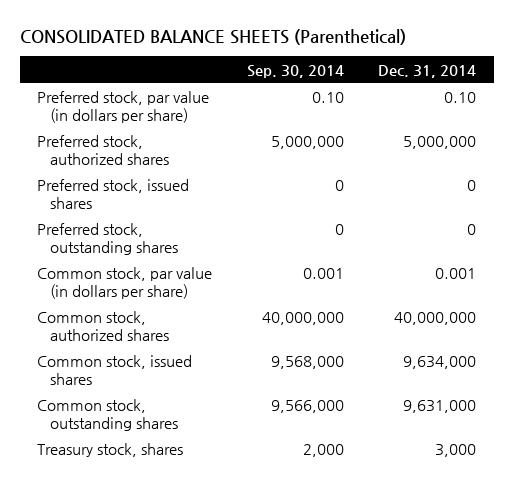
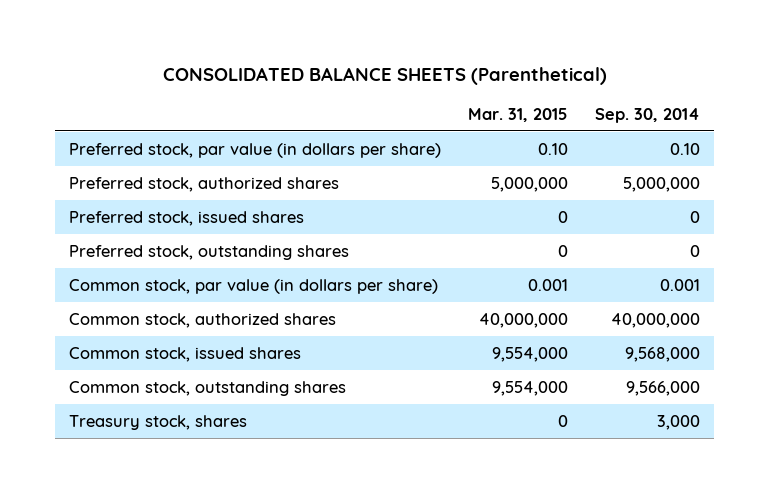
- | Sep. 30, 2014 | Dec. 31, 2014
+ | Mar. 31, 2015 | Sep. 30, 2014
- Treasury stock, shares | 2,000 | 3,000
+ Treasury stock, shares | 0 | 3,000

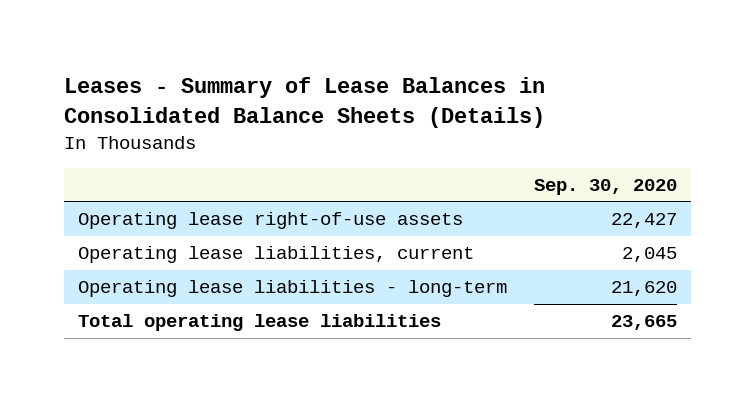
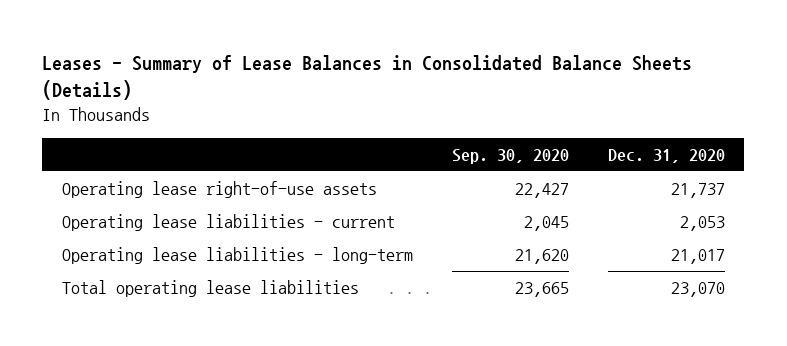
- | Sep. 30, 2020
+ | Sep. 30, 2020 | Dec. 31, 2020
- Operating lease liabilities, current | 2,045
+ Operating lease liabilities - current | 2,045 | 2,053

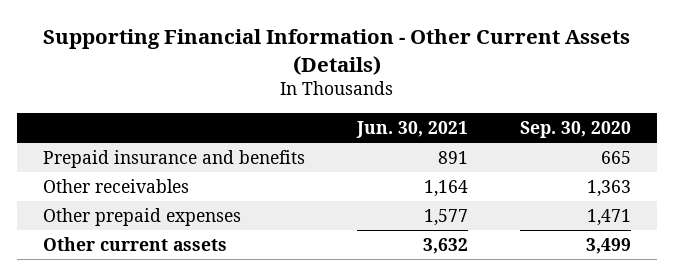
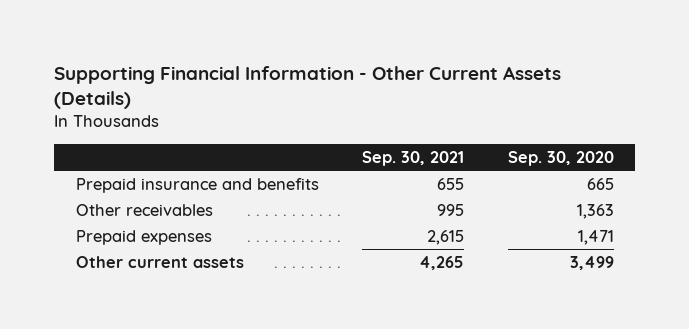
- | Jun. 30, 2021 | Sep. 30, 2020
+ | Sep. 30, 2021 | Sep. 30, 2020
- Other prepaid expenses | 1,577 | 1,471
+ Prepaid expenses | 2,615 | 1,471

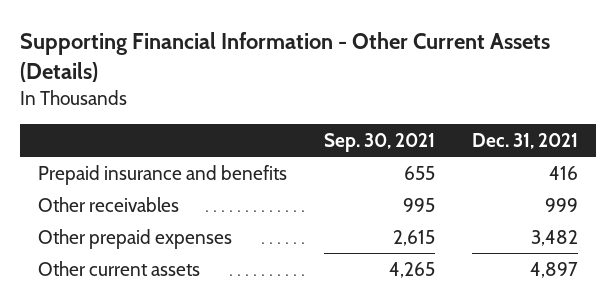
- | Sep. 30, 2021 | Sep. 30, 2020
+ | Sep. 30, 2021 | Dec. 31, 2021
- Prepaid expenses | 2,615 | 1,471
+ Other prepaid expenses | 2,615 | 3,482

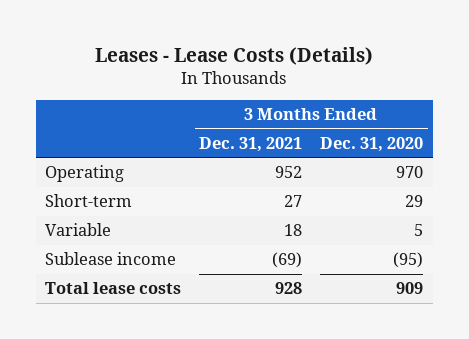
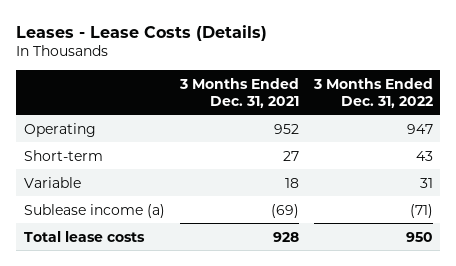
- | 3 Months Ended Dec. 31, 2021 | 3 Months Ended Dec. 31, 2020
+ | 3 Months Ended Dec. 31, 2021 | 3 Months Ended Dec. 31, 2022
- Sublease income | (69) | (95)
+ Sublease income (a) | (69) | (71)

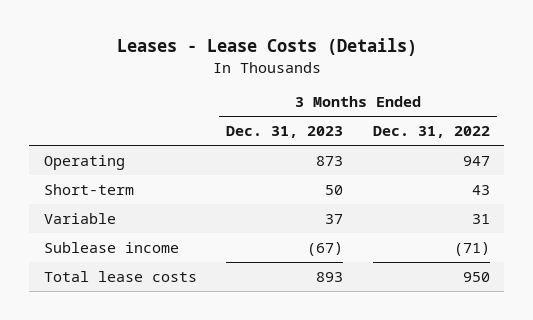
- | 3 Months Ended Dec. 31, 2021 | 3 Months Ended Dec. 31, 2022
+ | 3 Months Ended Dec. 31, 2023 | 3 Months Ended Dec. 31, 2022
- Sublease income (a) | (69) | (71)
+ Sublease income | (67) | (71)

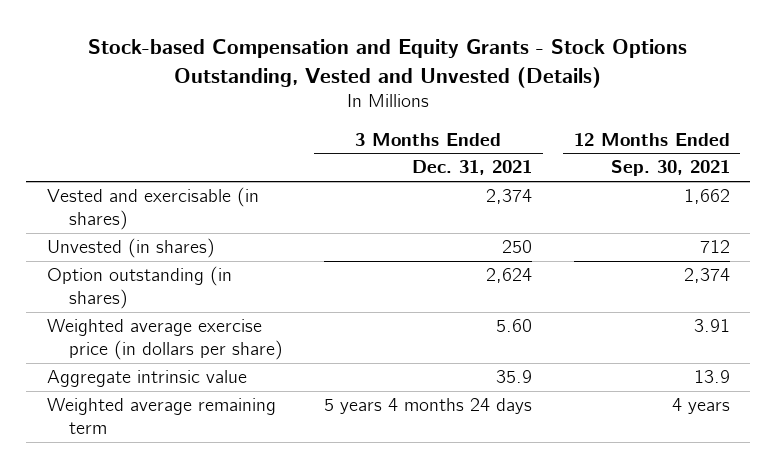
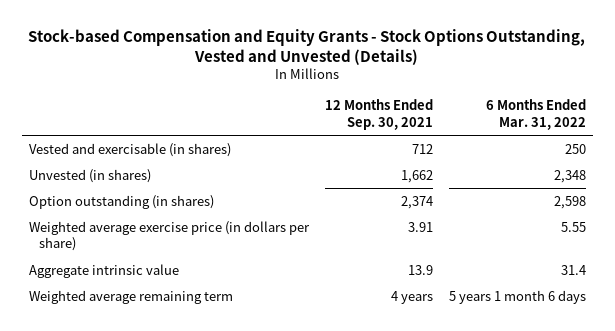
- | 3 Months Ended Dec. 31, 2021 | 12 Months Ended Sep. 30, 2021
+ | 12 Months Ended Sep. 30, 2021 | 6 Months Ended Mar. 31, 2022
- Vested and exercisable (in shares) | 2,374 | 1,662
- Unvested (in shares) | 250 | 712
+ Vested and exercisable (in shares) | 712 | 250
+ Unvested (in shares) | 1,662 | 2,348

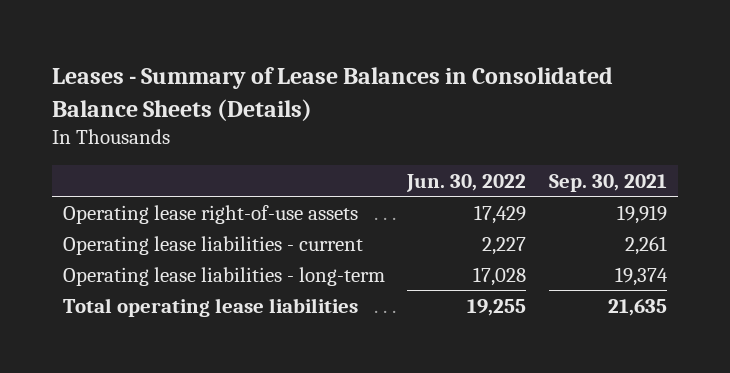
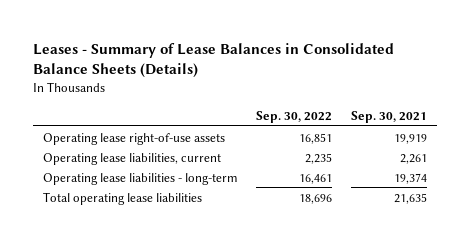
- | Jun. 30, 2022 | Sep. 30, 2021
+ | Sep. 30, 2022 | Sep. 30, 2021
- Operating lease liabilities - current | 2,227 | 2,261
+ Operating lease liabilities, current | 2,235 | 2,261

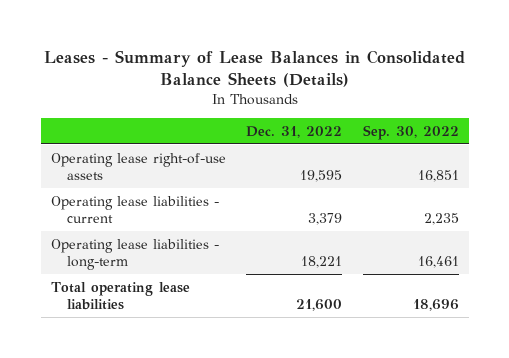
- | Sep. 30, 2022 | Sep. 30, 2021
+ | Dec. 31, 2022 | Sep. 30, 2022
- Operating lease liabilities, current | 2,235 | 2,261
+ Operating lease liabilities - current | 3,379 | 2,235

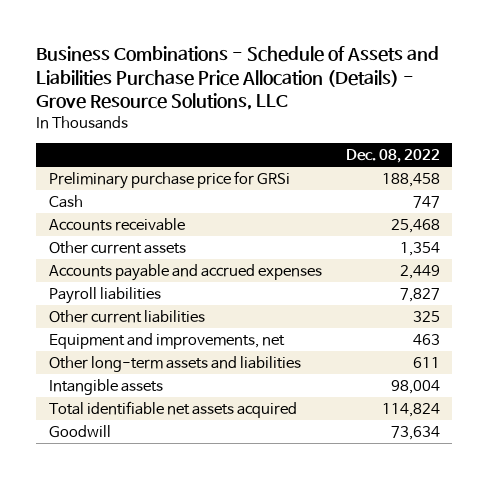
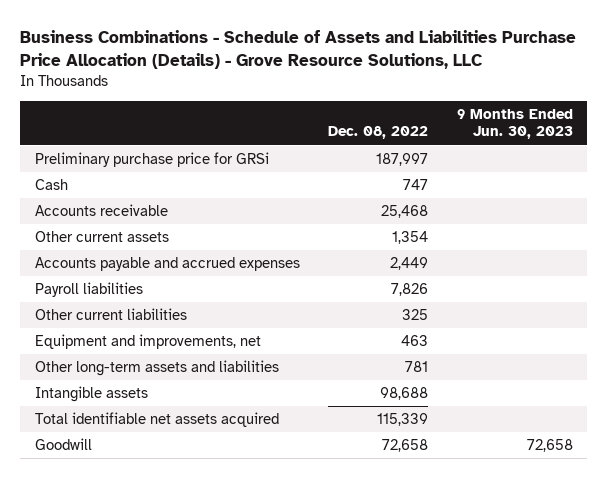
- | Dec. 08, 2022
+ | Dec. 08, 2022 | 9 Months Ended Jun. 30, 2023
- Preliminary purchase price for GRSi | 188,458
+ Preliminary purchase price for GRSi | 187,997 |
- Payroll liabilities | 7,827
+ Payroll liabilities | 7,826 |
- Other long-term assets and liabilities | 611
- Intangible assets | 98,004
- Total identifiable net assets acquired | 114,824
- Goodwill | 73,634
+ Other long-term assets and liabilities | 781 |
+ Intangible assets | 98,688 |
+ Total identifiable net assets acquired | 115,339 |
+ Goodwill | 72,658 | 72,658

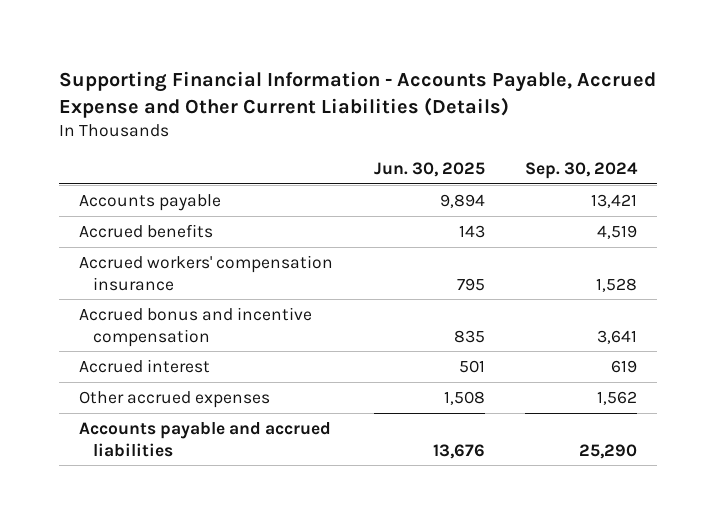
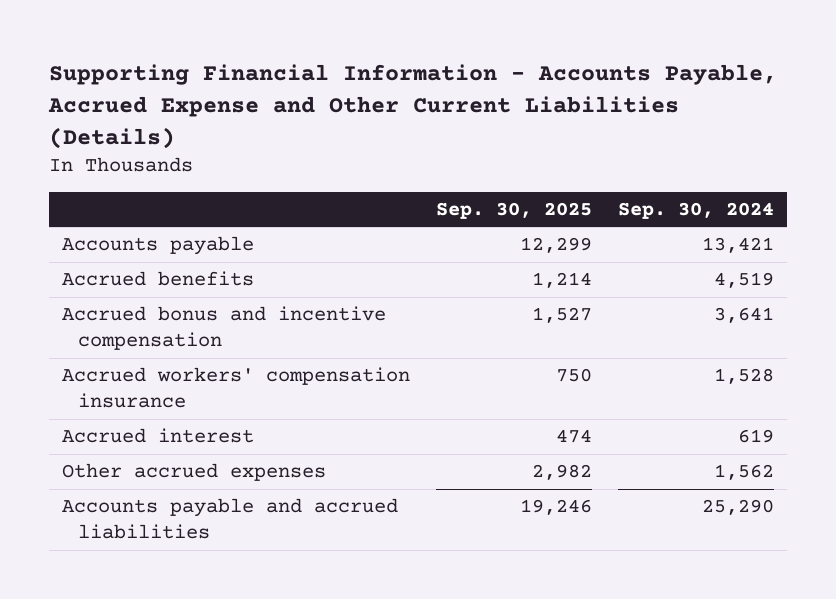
- | Jun. 30, 2025 | Sep. 30, 2024
+ | Sep. 30, 2025 | Sep. 30, 2024
moved down: Accrued workers' compensation insurance | 750 | 1,528

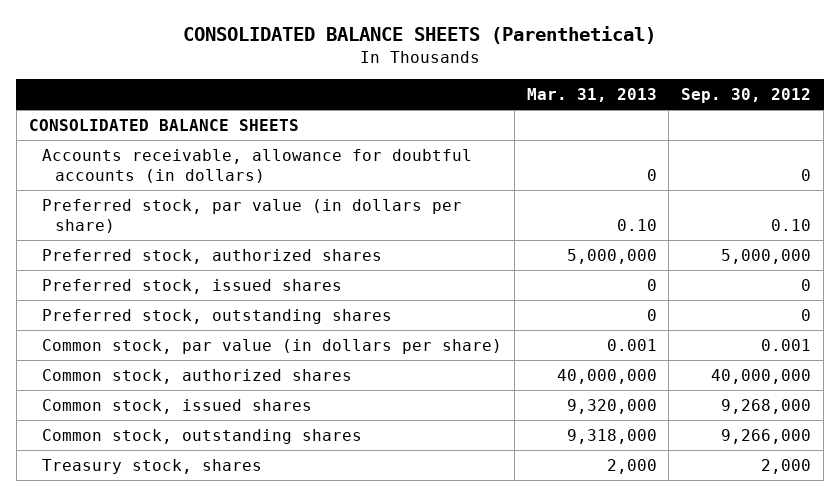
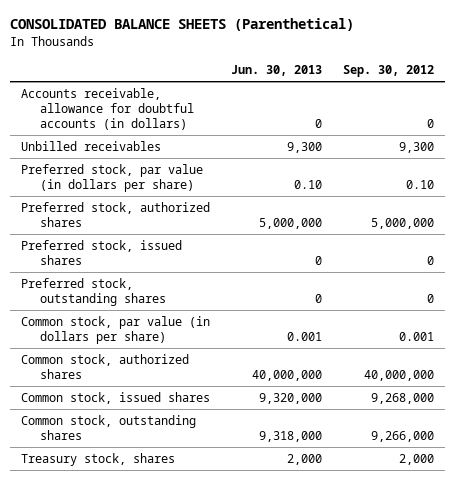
- | Mar. 31, 2013 | Sep. 30, 2012
+ | Jun. 30, 2013 | Sep. 30, 2012
- CONSOLIDATED BALANCE SHEETS
+ Unbilled receivables | 9,300 | 9,300

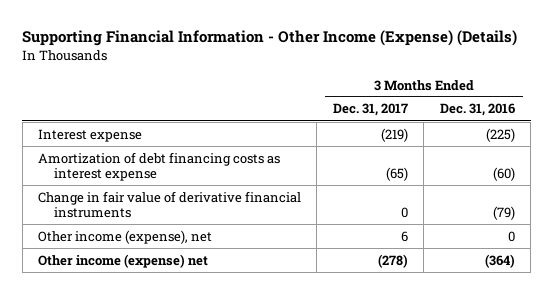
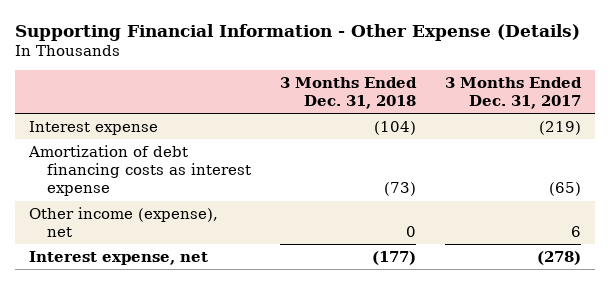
- Supporting Financial Information - Other Income (Expense) (Details)
+ Supporting Financial Information - Other Expense (Details)
- | 3 Months Ended Dec. 31, 2017 | 3 Months Ended Dec. 31, 2016
+ | 3 Months Ended Dec. 31, 2018 | 3 Months Ended Dec. 31, 2017
- Change in fair value of derivative financial instruments | 0 | (79)
- Other income (expense) net | (278) | (364)
+ Interest expense, net | (177) | (278)

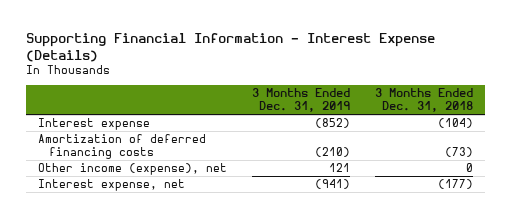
- Supporting Financial Information - Other Expense (Details)
+ Supporting Financial Information - Interest Expense (Details)
- | 3 Months Ended Dec. 31, 2018 | 3 Months Ended Dec. 31, 2017
+ | 3 Months Ended Dec. 31, 2019 | 3 Months Ended Dec. 31, 2018
- Amortization of debt financing costs as interest expense | (73) | (65)
+ Amortization of deferred financing costs | (210) | (73)

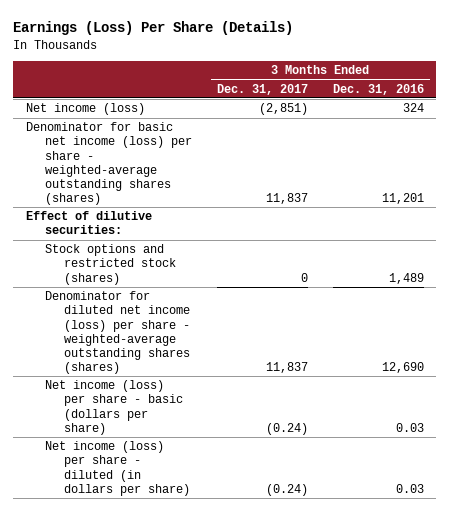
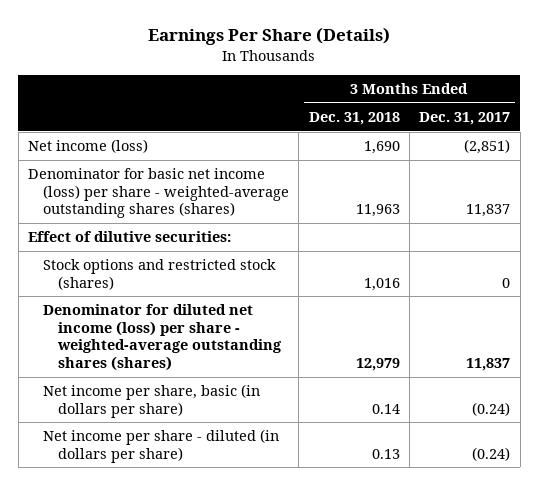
- Earnings (Loss) Per Share (Details)
+ Earnings Per Share (Details)
- | 3 Months Ended Dec. 31, 2017 | 3 Months Ended Dec. 31, 2016
+ | 3 Months Ended Dec. 31, 2018 | 3 Months Ended Dec. 31, 2017
- Net income (loss) per share - basic (dollars per share) | (0.24) | 0.03
- Net income (loss) per share - diluted (in dollars per share) | (0.24) | 0.03
+ Net income per share, basic (in dollars per share) | 0.14 | (0.24)
+ Net income per share - diluted (in dollars per share) | 0.13 | (0.24)

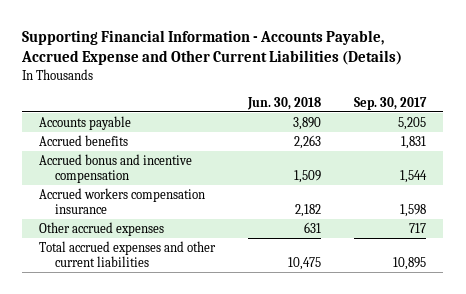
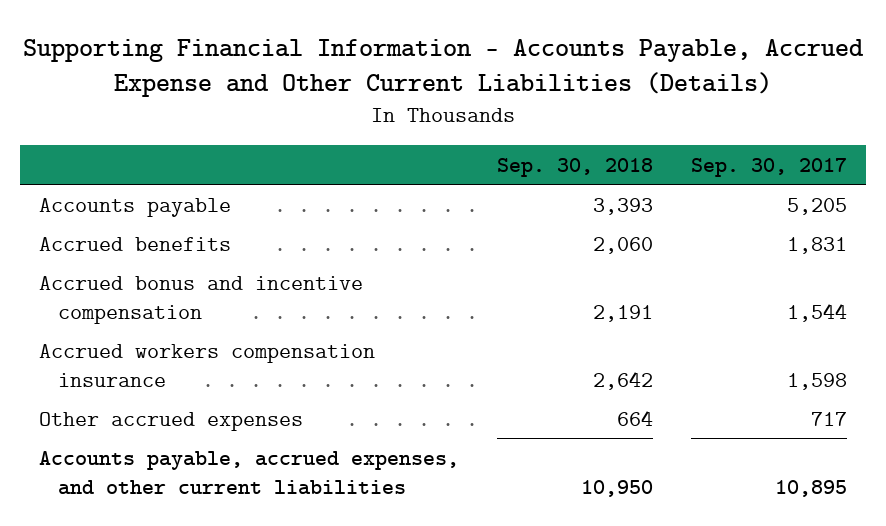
- | Jun. 30, 2018 | Sep. 30, 2017
+ | Sep. 30, 2018 | Sep. 30, 2017
- Total accrued expenses and other current liabilities | 10,475 | 10,895
+ Accounts payable, accrued expenses, and other current liabilities | 10,950 | 10,895

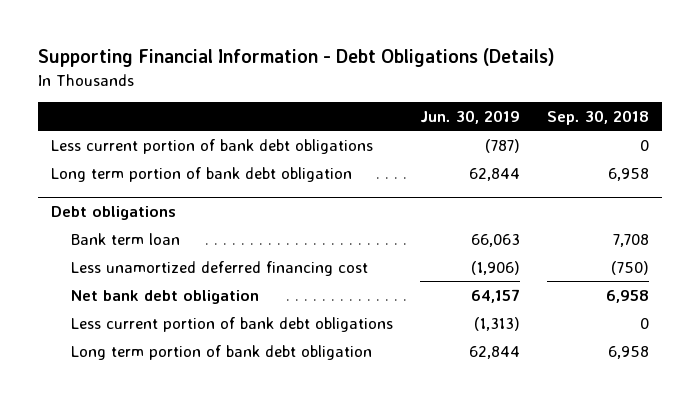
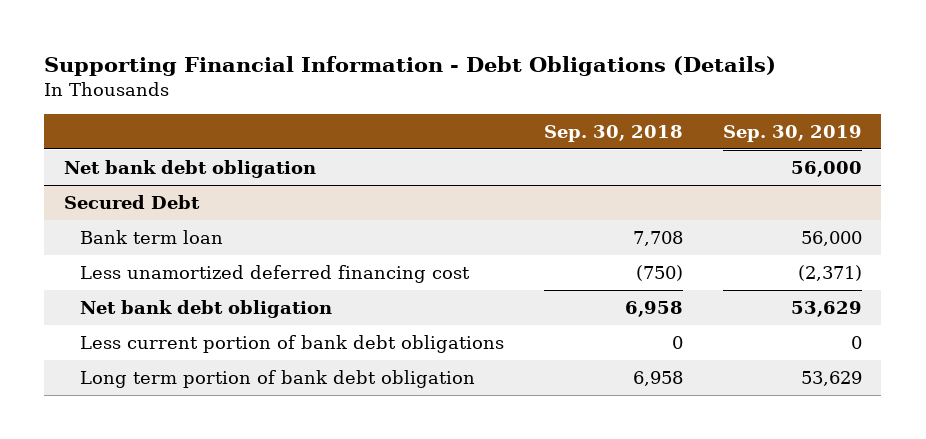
- | Jun. 30, 2019 | Sep. 30, 2018
+ | Sep. 30, 2018 | Sep. 30, 2019
- Less current portion of bank debt obligations | (787) | 0
- Long term portion of bank debt obligation | 62,844 | 6,958
- Debt obligations
+ Net bank debt obligation | | 56,000
+ Secured Debt

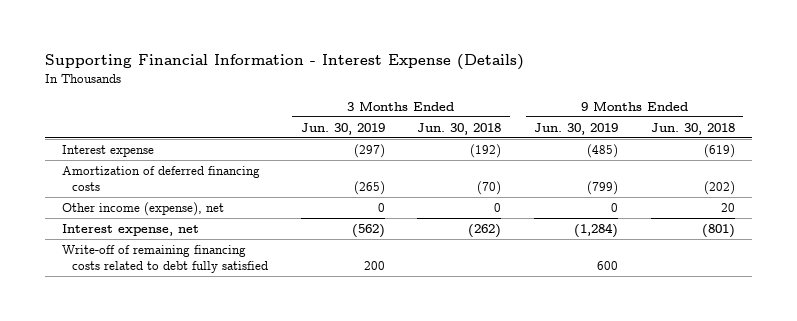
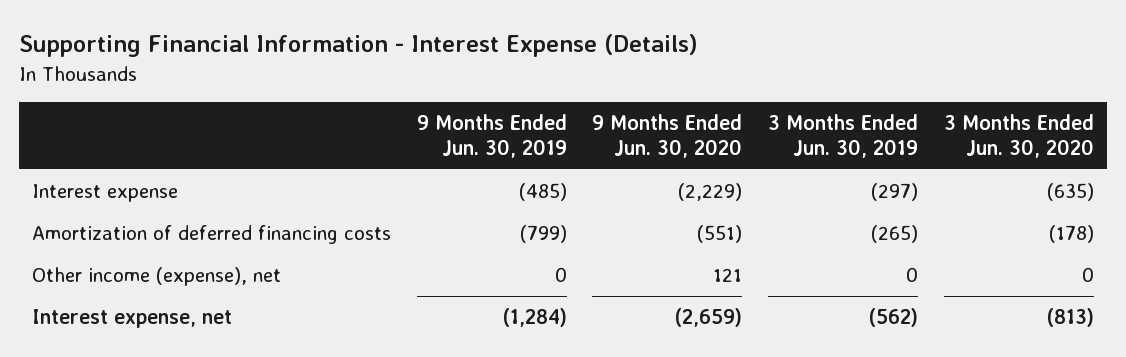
- | 3 Months Ended Jun. 30, 2019 | 3 Months Ended Jun. 30, 2018 | 9 Months Ended Jun. 30, 2019 | 9 Months Ended Jun. 30, 2018
+ | 9 Months Ended Jun. 30, 2019 | 9 Months Ended Jun. 30, 2020 | 3 Months Ended Jun. 30, 2019 | 3 Months Ended Jun. 30, 2020
- Write-off of remaining financing costs related to debt fully satisfied | 200 | | 600 |

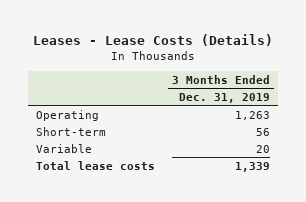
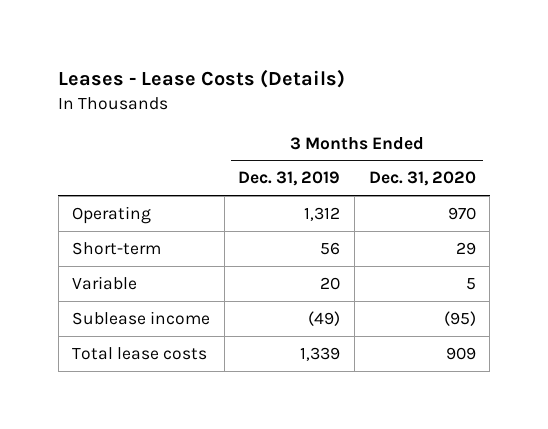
- | 3 Months Ended Dec. 31, 2019
+ | 3 Months Ended Dec. 31, 2019 | 3 Months Ended Dec. 31, 2020
- Operating | 1,263
+ Operating | 1,312 | 970
+ Sublease income | (49) | (95)

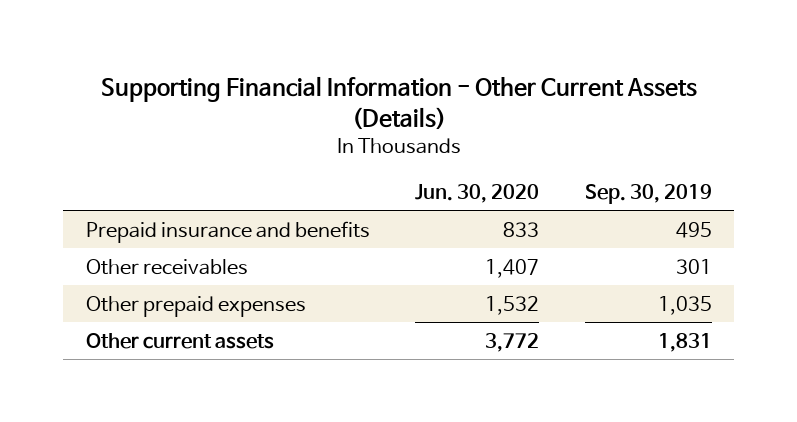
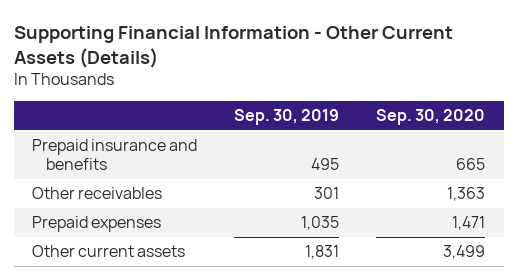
- | Jun. 30, 2020 | Sep. 30, 2019
+ | Sep. 30, 2019 | Sep. 30, 2020
- Other prepaid expenses | 1,532 | 1,035
+ Prepaid expenses | 1,035 | 1,471

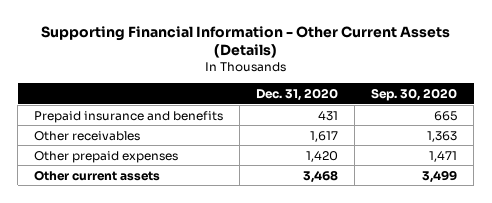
- | Sep. 30, 2019 | Sep. 30, 2020
+ | Dec. 31, 2020 | Sep. 30, 2020
- Prepaid expenses | 1,035 | 1,471
+ Other prepaid expenses | 1,420 | 1,471

